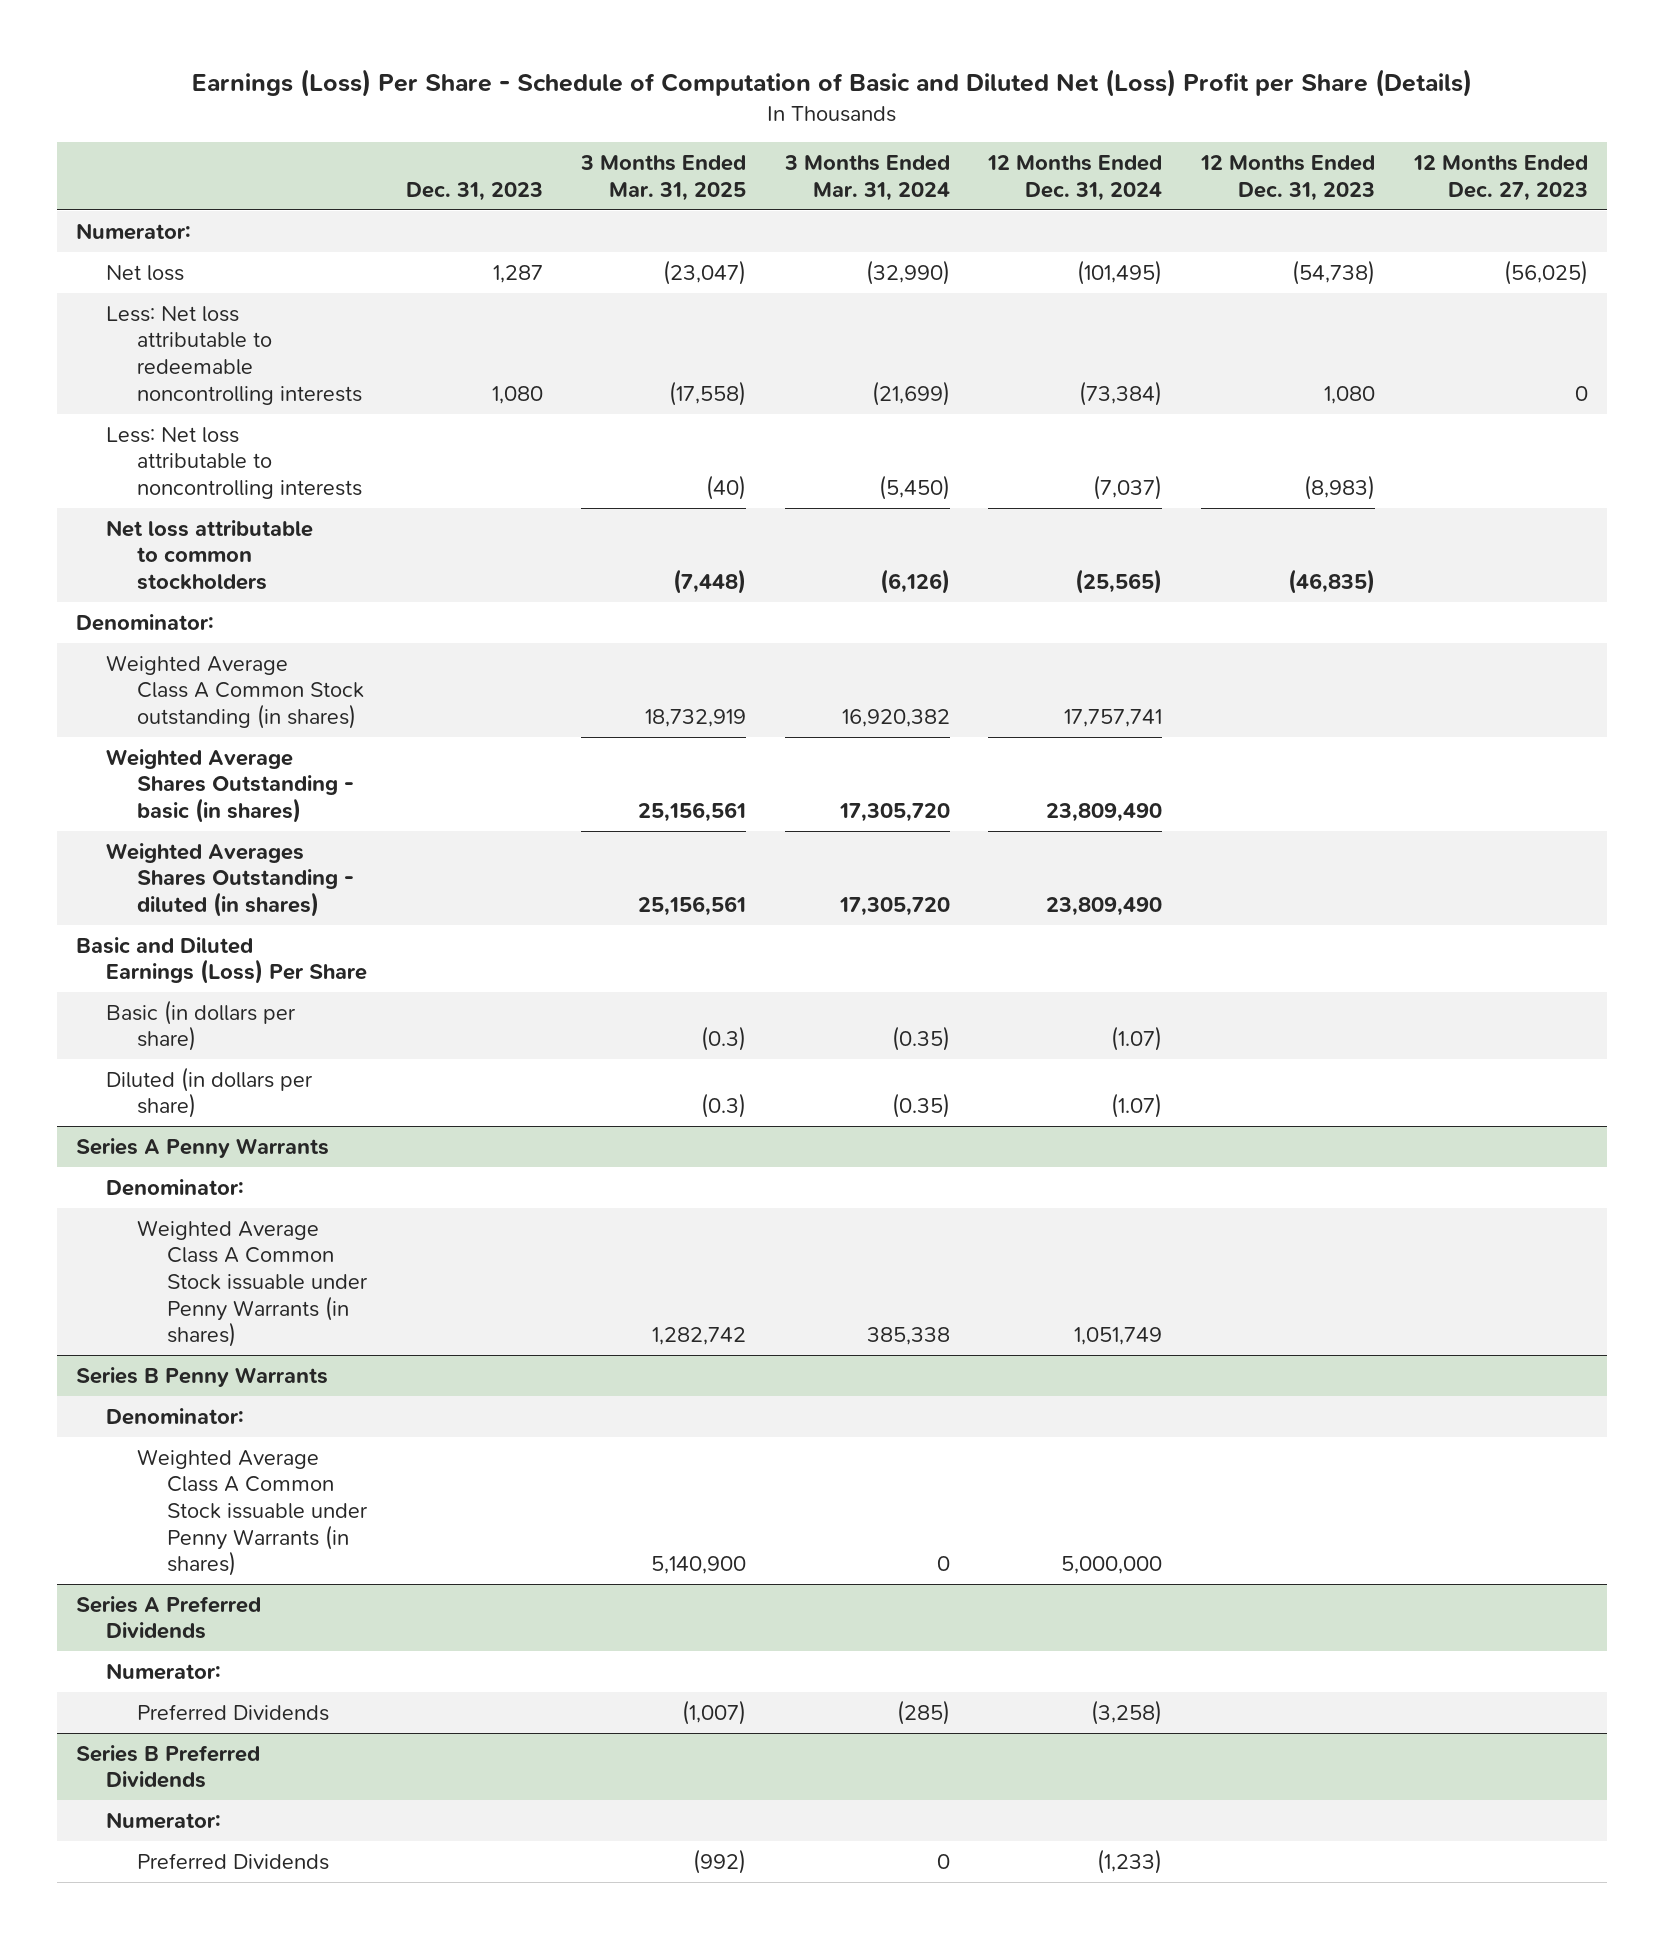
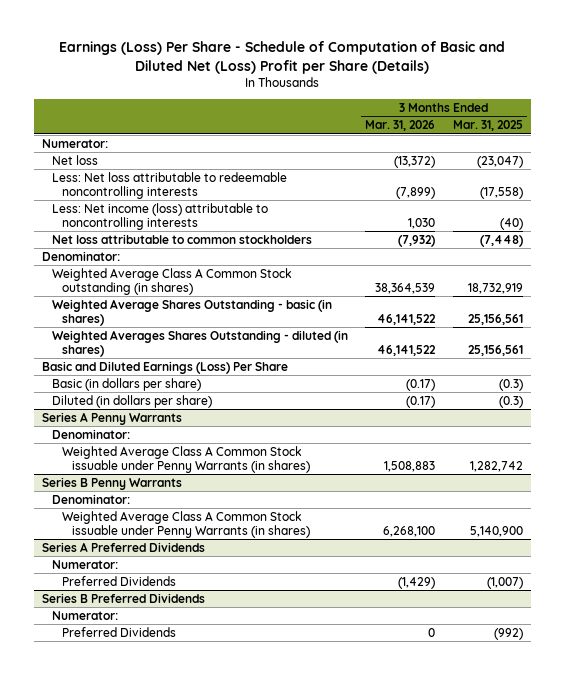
- | Dec. 31, 2023 | 3 Months Ended Mar. 31, 2025 | 3 Months Ended Mar. 31, 2024 | 12 Months Ended Dec. 31, 2024 | 12 Months Ended Dec. 31, 2023 | 12 Months Ended Dec. 27, 2023
+ | 3 Months Ended Mar. 31, 2026 | 3 Months Ended Mar. 31, 2025
- Less: Net loss attributable to noncontrolling interests | | (40) | (5,450) | (7,037) | (8,983) |
+ Less: Net income (loss) attributable to noncontrolling interests | 1,030 | (40)

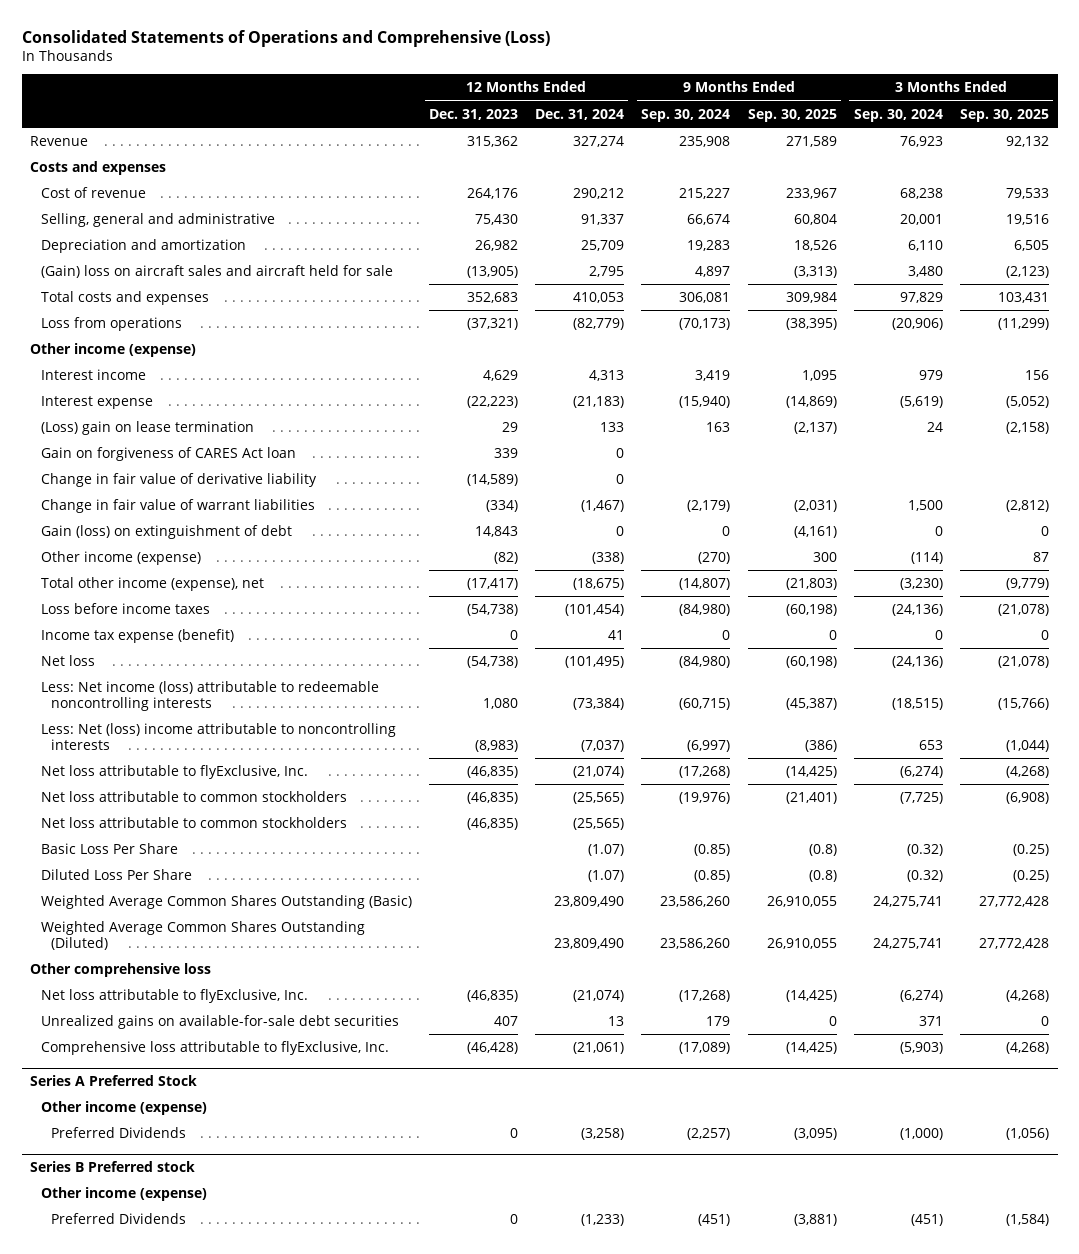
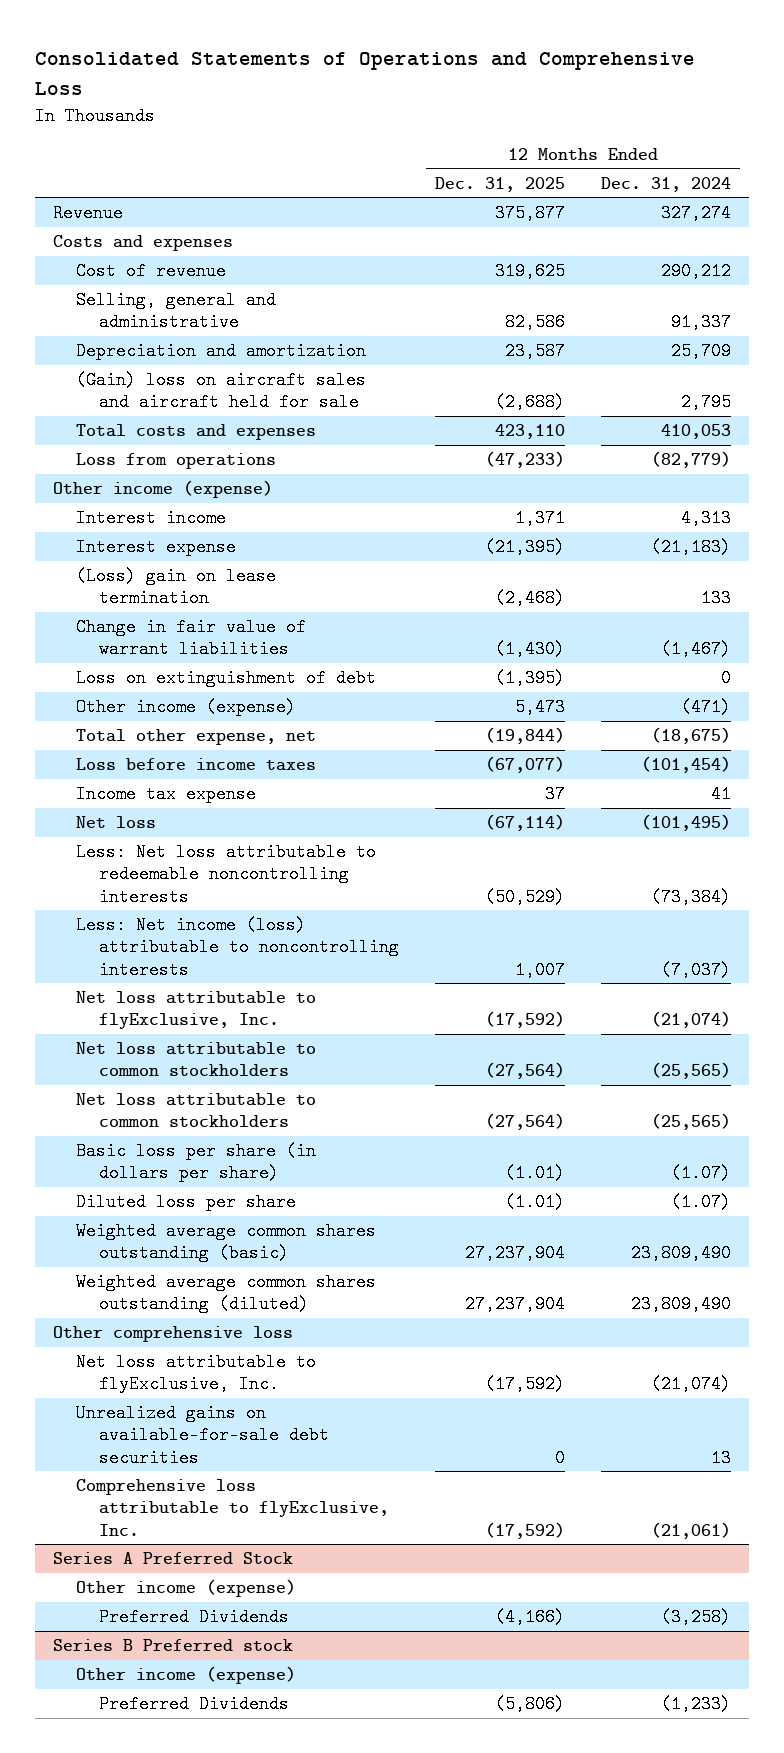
- Consolidated Statements of Operations and Comprehensive (Loss)
+ Consolidated Statements of Operations and Comprehensive Loss
- | 12 Months Ended Dec. 31, 2023 | 12 Months Ended Dec. 31, 2024 | 9 Months Ended Sep. 30, 2024 | 9 Months Ended Sep. 30, 2025 | 3 Months Ended Sep. 30, 2024 | 3 Months Ended Sep. 30, 2025
+ | 12 Months Ended Dec. 31, 2025 | 12 Months Ended Dec. 31, 2024
- Gain on forgiveness of CARES Act loan | 339 | 0 | | | |
- Change in fair value of derivative liability | (14,589) | 0 | | | |
- Gain (loss) on extinguishment of debt | 14,843 | 0 | 0 | (4,161) | 0 | 0
- Other income (expense) | (82) | (338) | (270) | 300 | (114) | 87
- Total other income (expense), net | (17,417) | (18,675) | (14,807) | (21,803) | (3,230) | (9,779)
+ Loss on extinguishment of debt | (1,395) | 0
+ Other income (expense) | 5,473 | (471)
+ Total other expense, net | (19,844) | (18,675)
- Income tax expense (benefit) | 0 | 41 | 0 | 0 | 0 | 0
+ Income tax expense | 37 | 41
- Less: Net income (loss) attributable to redeemable noncontrolling interests | 1,080 | (73,384) | (60,715) | (45,387) | (18,515) | (15,766)
- Less: Net (loss) income attributable to noncontrolling interests | (8,983) | (7,037) | (6,997) | (386) | 653 | (1,044)
+ Less: Net loss attributable to redeemable noncontrolling interests | (50,529) | (73,384)
+ Less: Net income (loss) attributable to noncontrolling interests | 1,007 | (7,037)
- Basic Loss Per Share | | (1.07) | (0.85) | (0.8) | (0.32) | (0.25)
- Diluted Loss Per Share | | (1.07) | (0.85) | (0.8) | (0.32) | (0.25)
- Weighted Average Common Shares Outstanding (Basic) | | 23,809,490 | 23,586,260 | 26,910,055 | 24,275,741 | 27,772,428
- Weighted Average Common Shares Outstanding (Diluted) | | 23,809,490 | 23,586,260 | 26,910,055 | 24,275,741 | 27,772,428
+ Basic loss per share (in dollars per share) | (1.01) | (1.07)
+ Diluted loss per share | (1.01) | (1.07)
+ Weighted average common shares outstanding (basic) | 27,237,904 | 23,809,490
+ Weighted average common shares outstanding (diluted) | 27,237,904 | 23,809,490

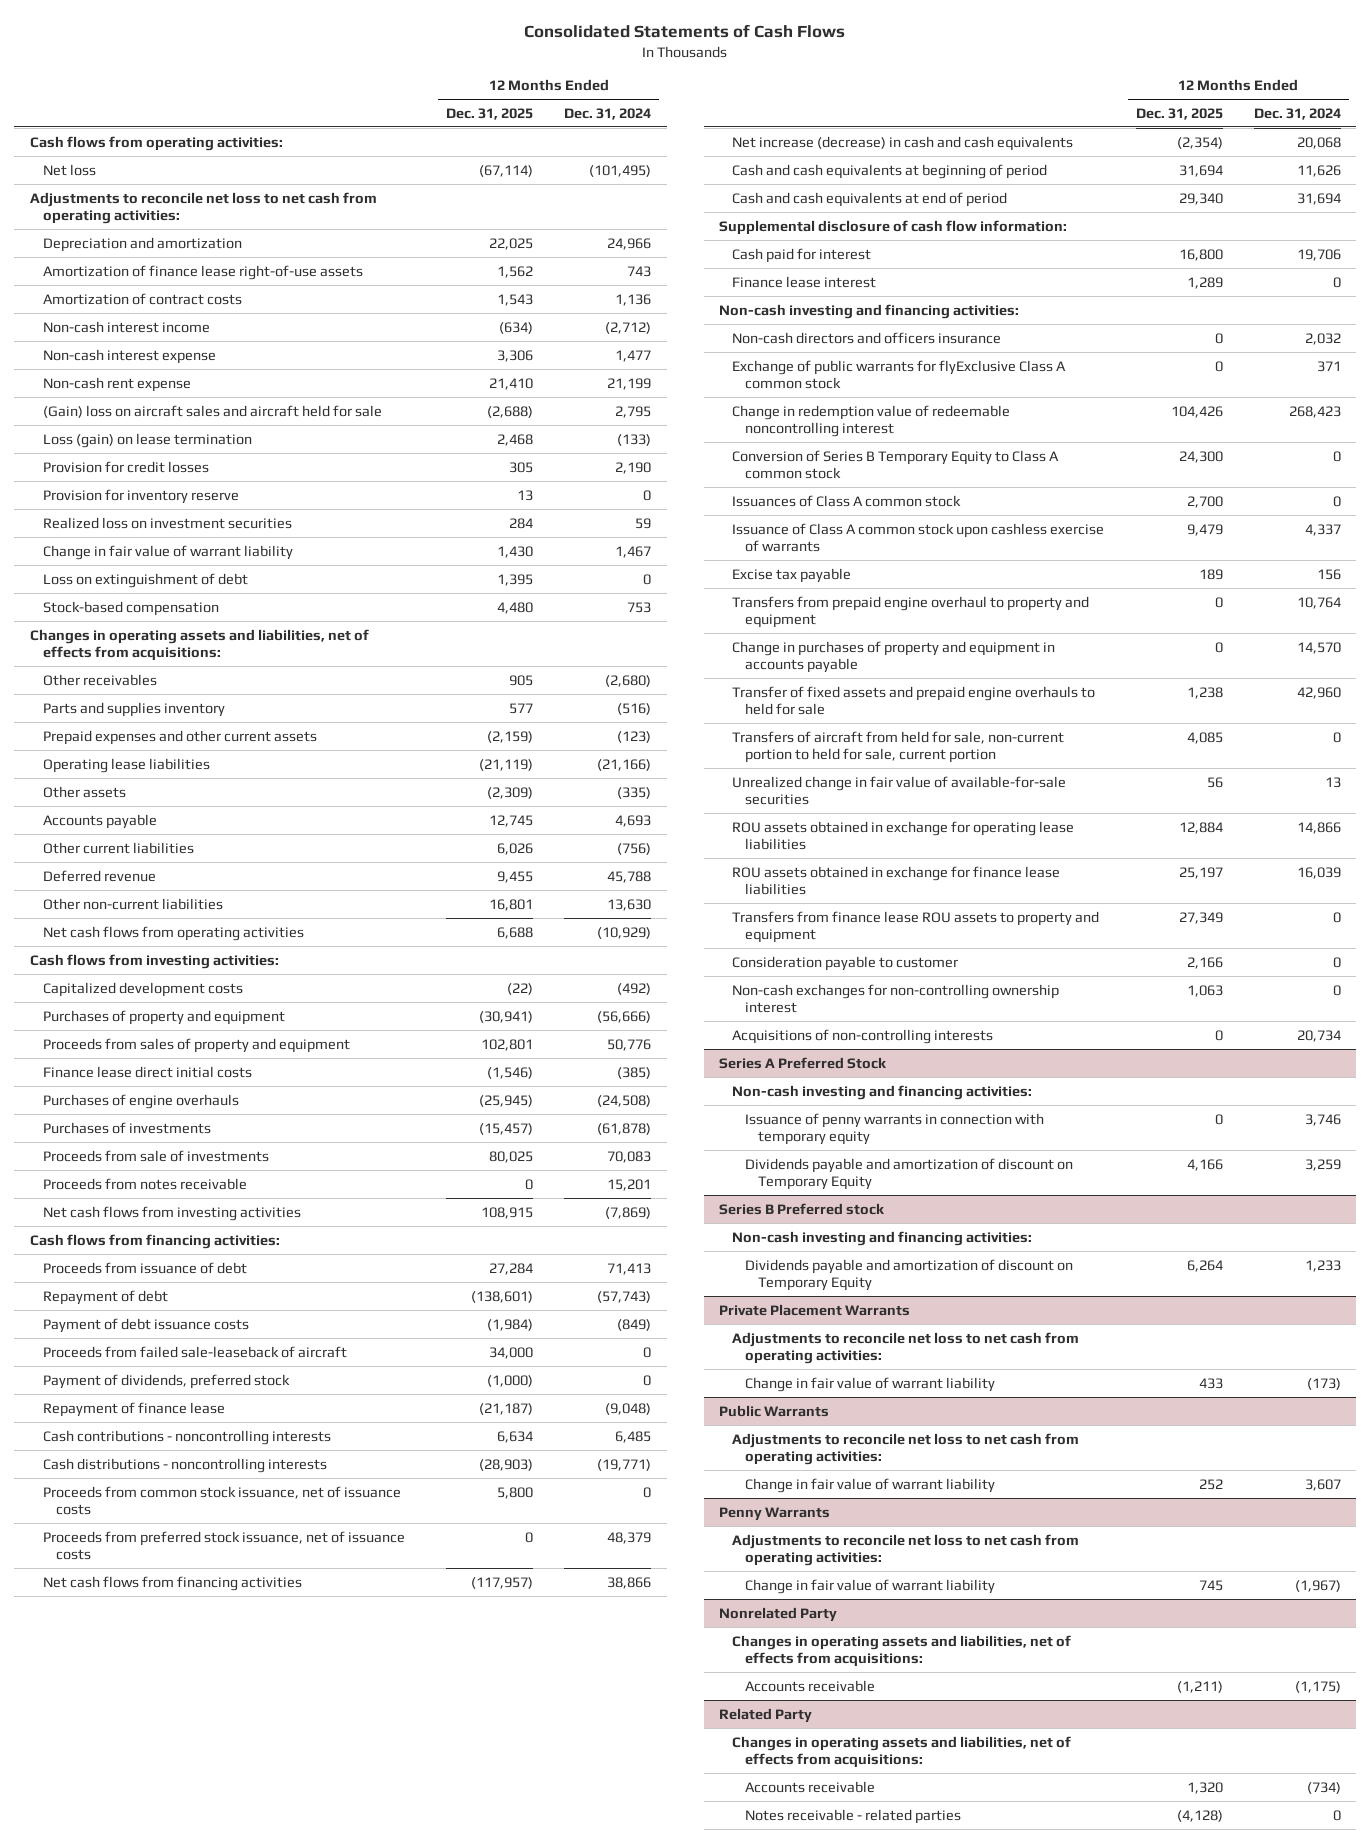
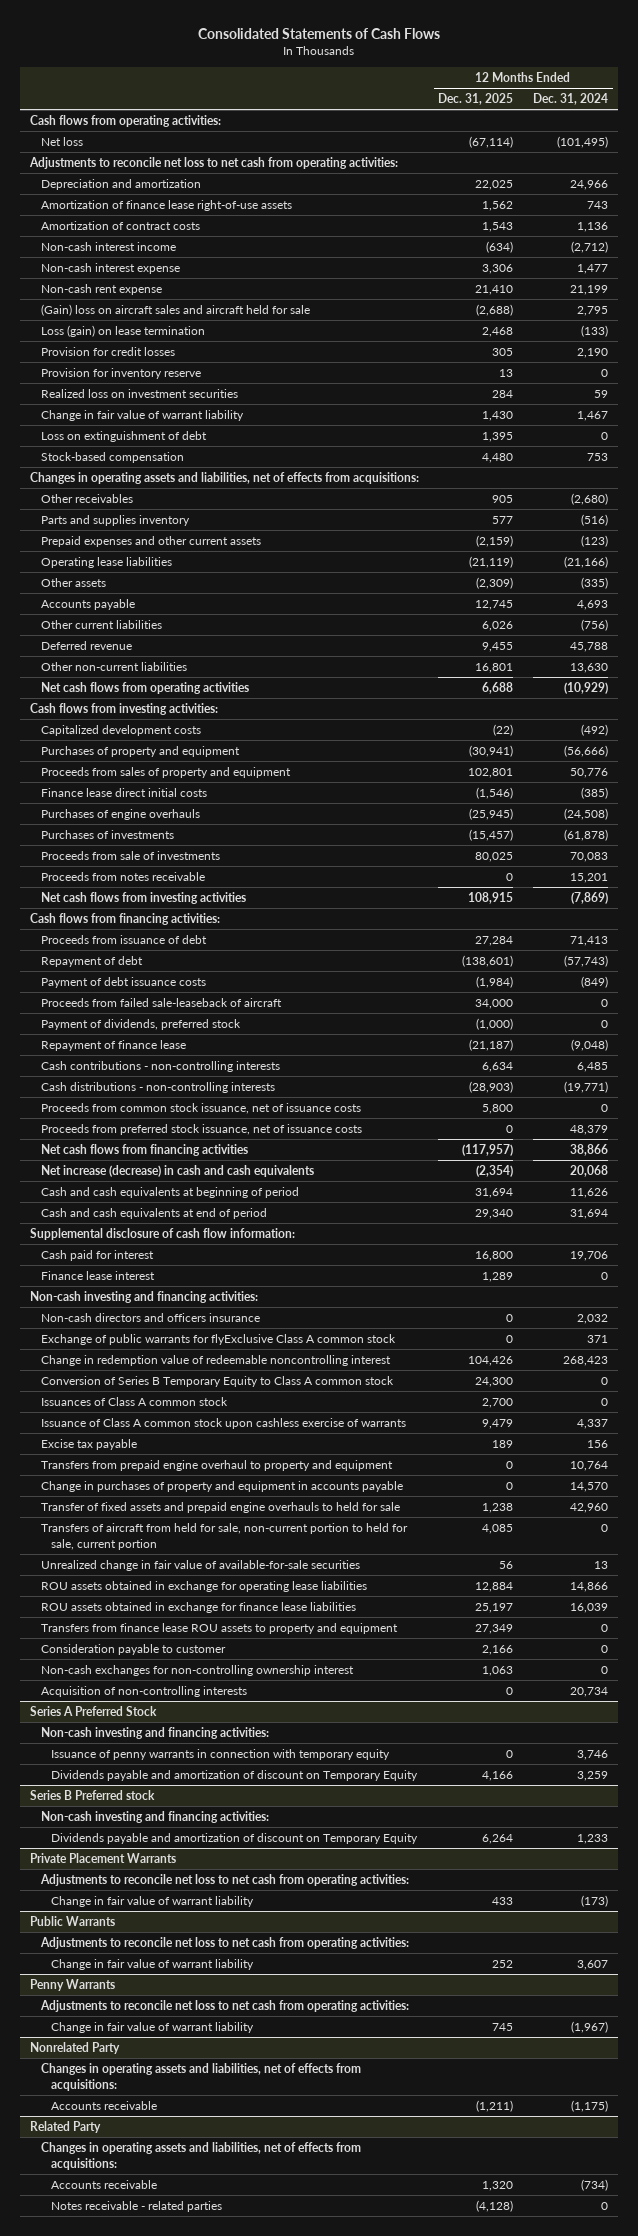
- Cash contributions - noncontrolling interests | 6,634 | 6,485
- Cash distributions - noncontrolling interests | (28,903) | (19,771)
+ Cash contributions - non-controlling interests | 6,634 | 6,485
+ Cash distributions - non-controlling interests | (28,903) | (19,771)
- Acquisitions of non-controlling interests | 0 | 20,734
+ Acquisition of non-controlling interests | 0 | 20,734

